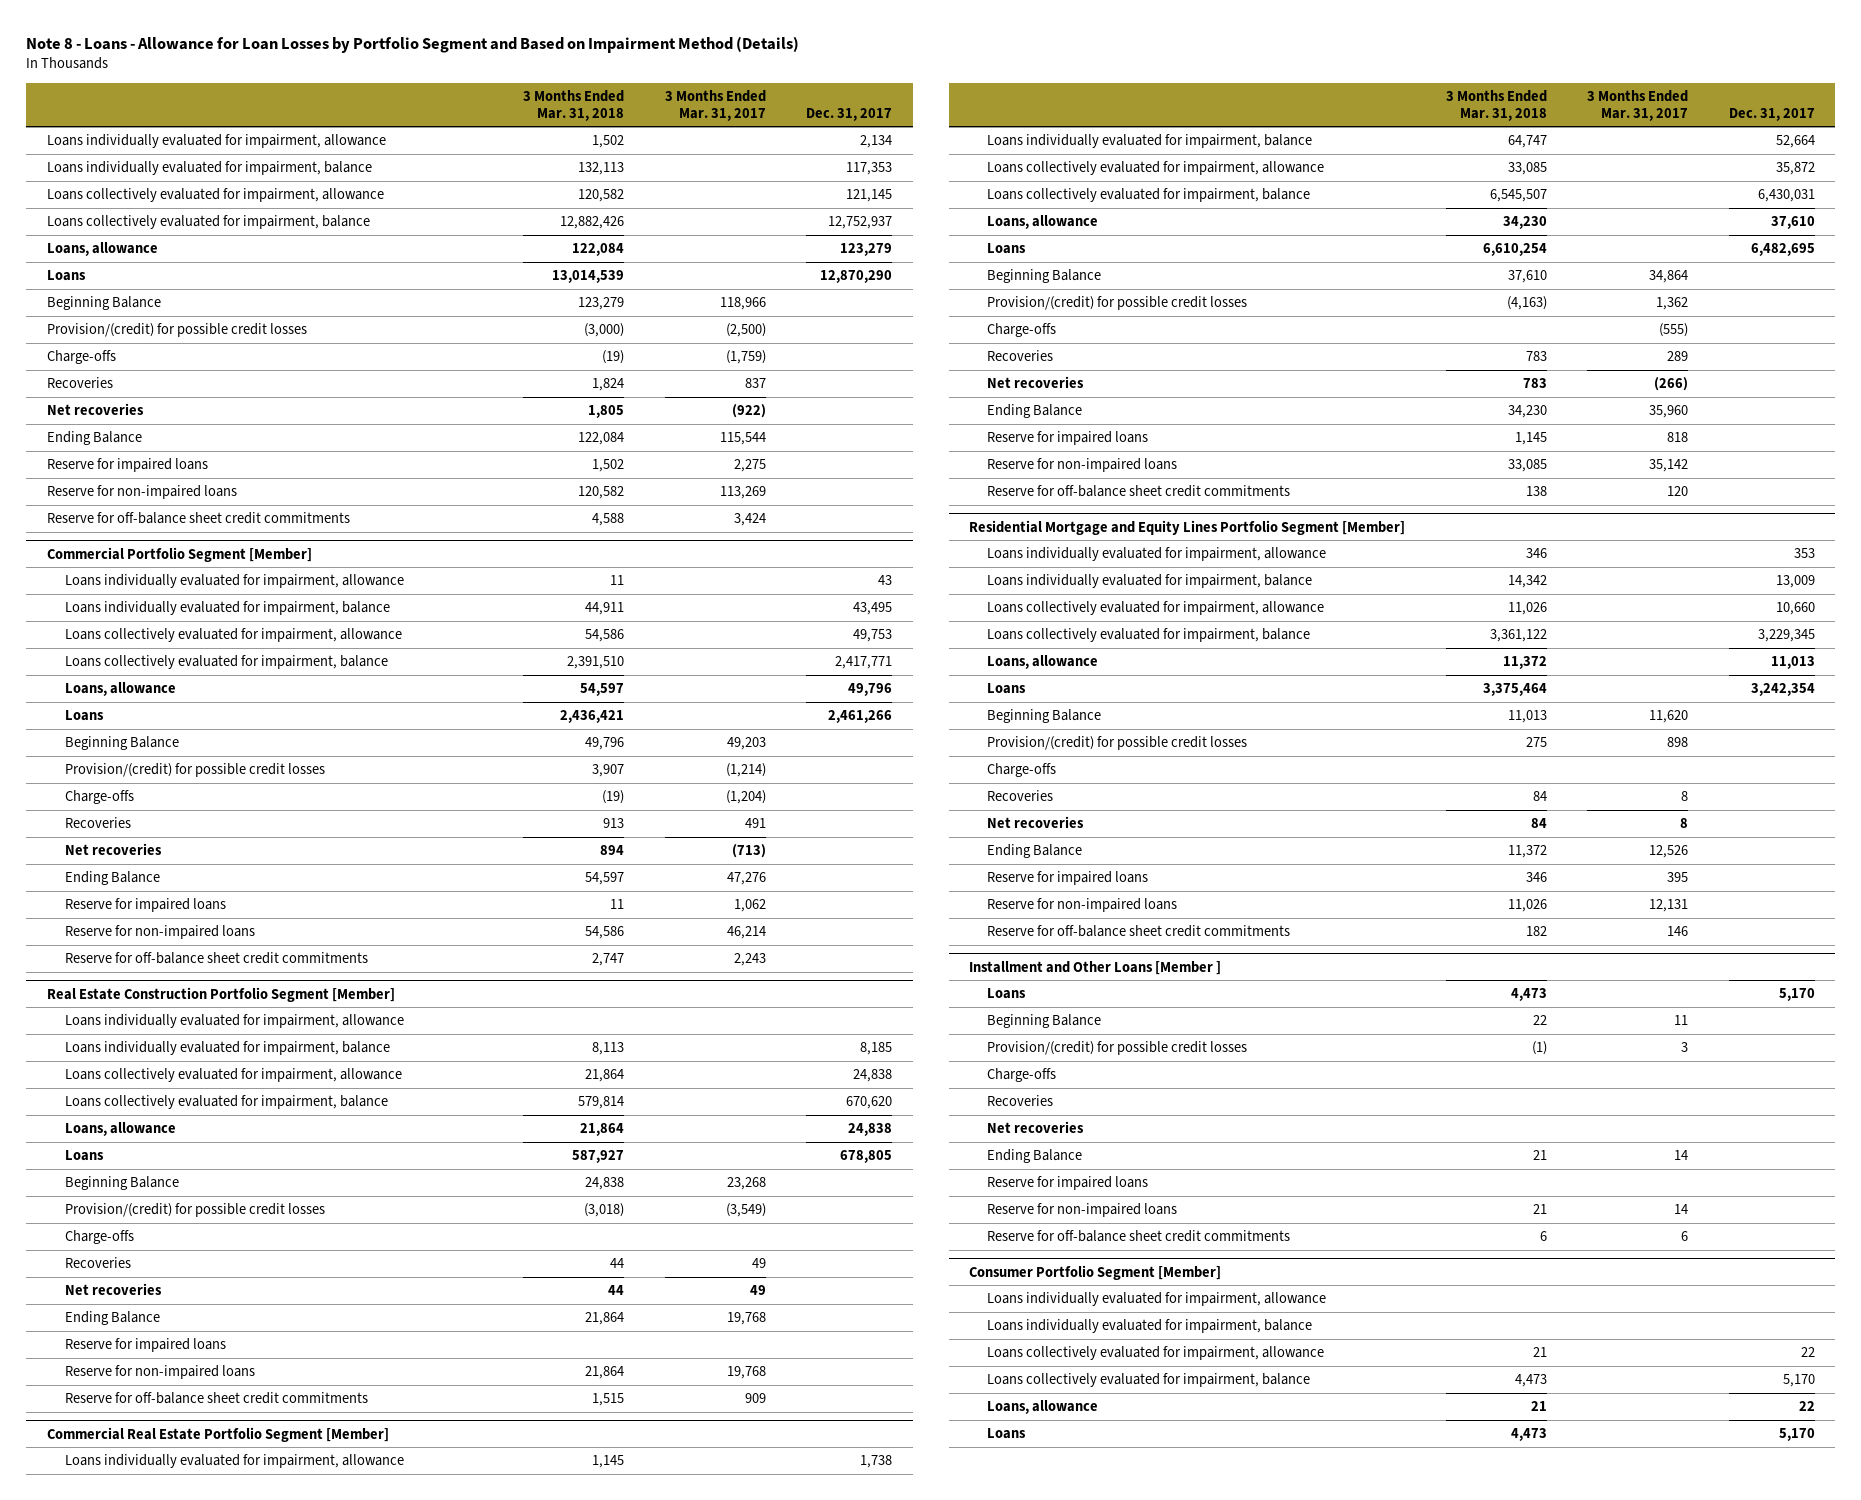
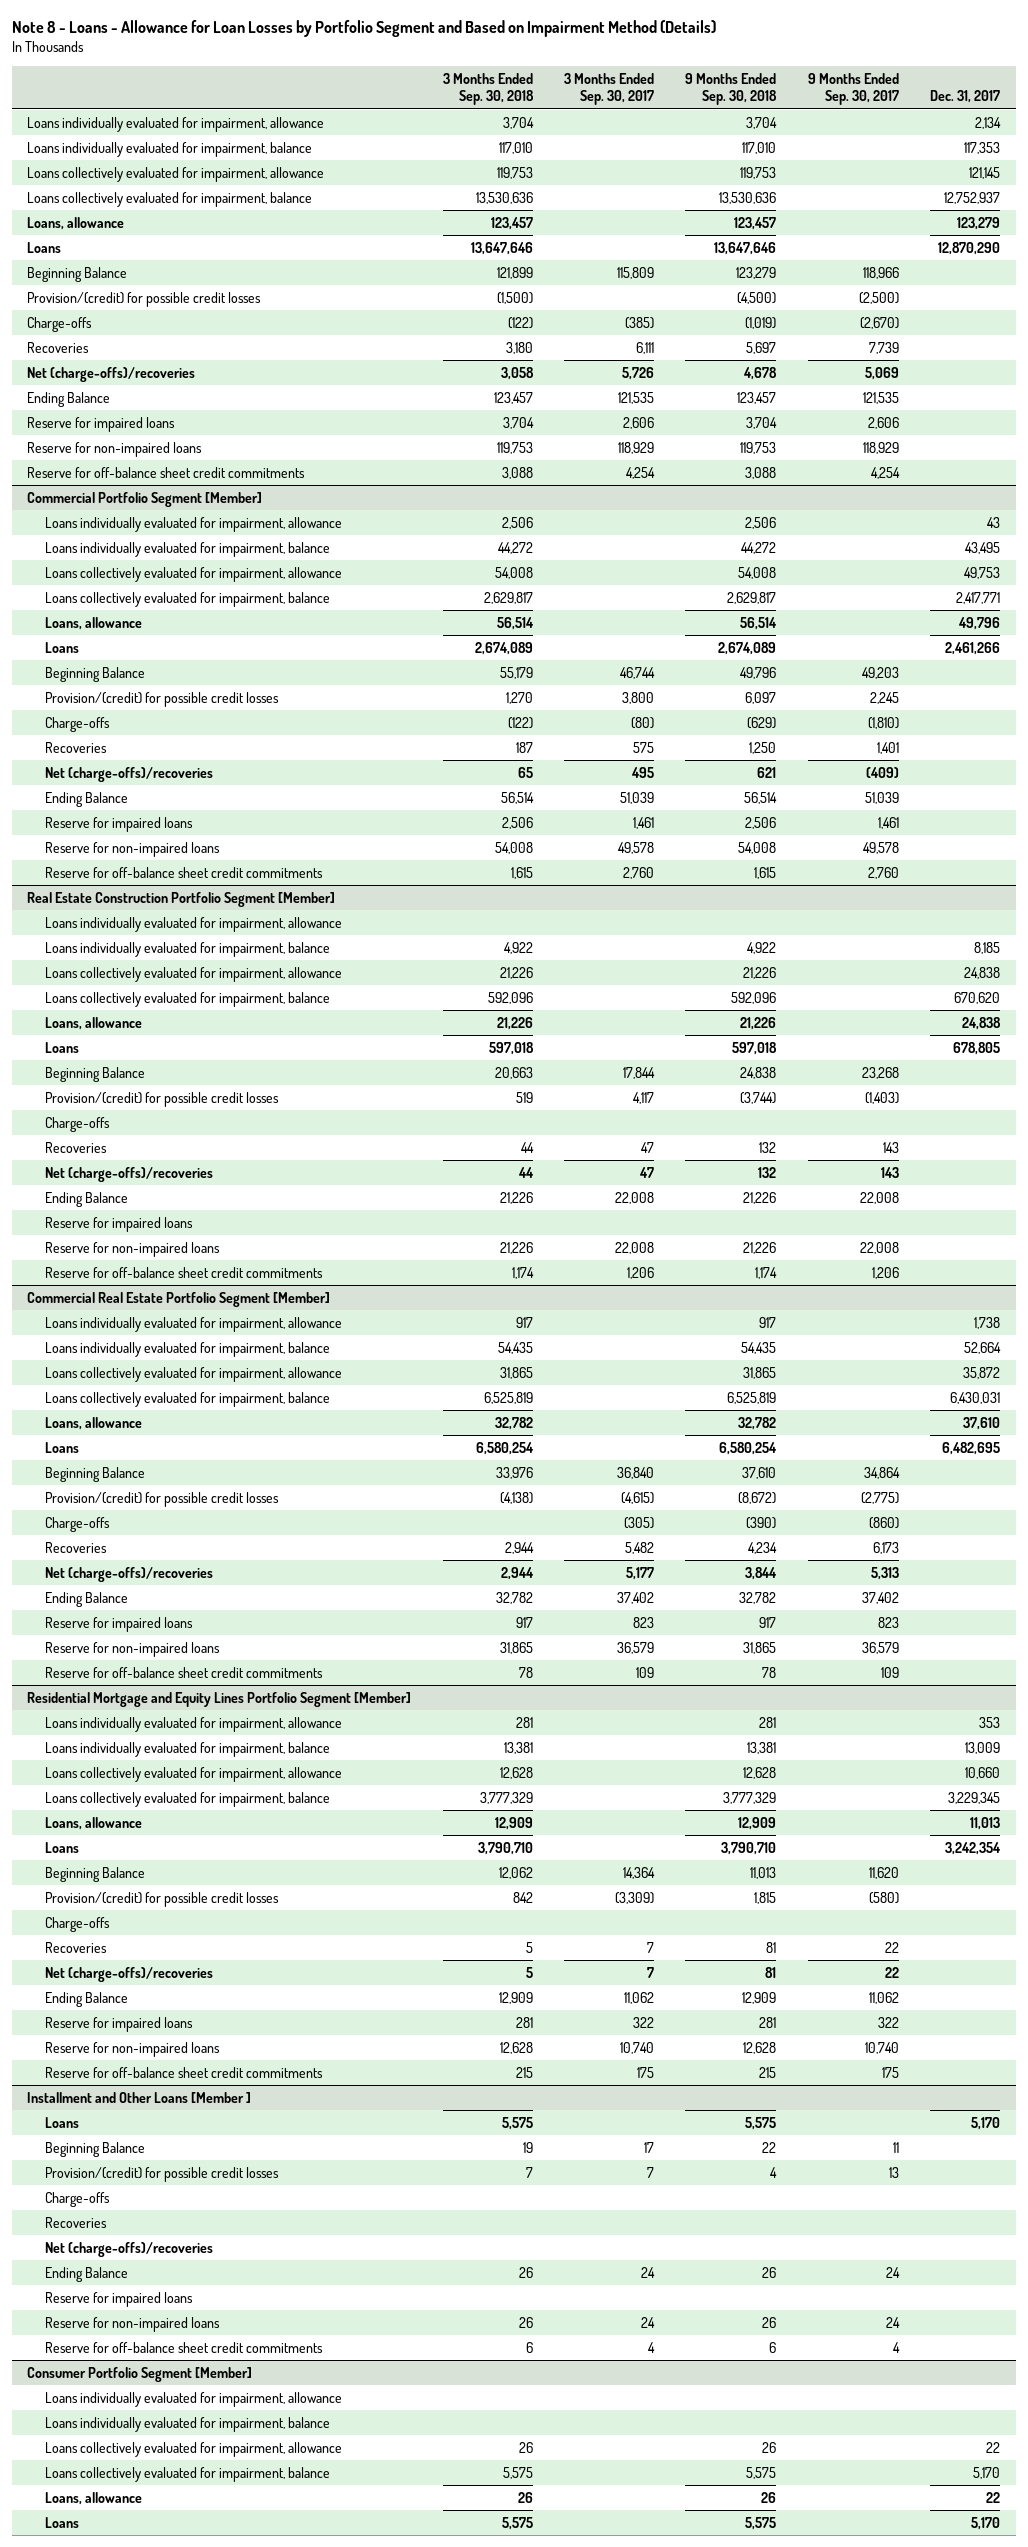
- | 3 Months Ended Mar. 31, 2018 | 3 Months Ended Mar. 31, 2017 | Dec. 31, 2017
+ | 3 Months Ended Sep. 30, 2018 | 3 Months Ended Sep. 30, 2017 | 9 Months Ended Sep. 30, 2018 | 9 Months Ended Sep. 30, 2017 | Dec. 31, 2017
- Net recoveries | 1,805 | (922) |
+ Net (charge-offs)/recoveries | 3,058 | 5,726 | 4,678 | 5,069 |
@ Commercial Portfolio Segment [Member]
- Net recoveries | 894 | (713) |
+ Net (charge-offs)/recoveries | 65 | 495 | 621 | (409) |
@ Real Estate Construction Portfolio Segment [Member]
- Net recoveries | 44 | 49 |
+ Net (charge-offs)/recoveries | 44 | 47 | 132 | 143 |
@ Commercial Real Estate Portfolio Segment [Member]
- Net recoveries | 783 | (266) |
+ Net (charge-offs)/recoveries | 2,944 | 5,177 | 3,844 | 5,313 |
@ Residential Mortgage and Equity Lines Portfolio Segment [Member]
- Net recoveries | 84 | 8 |
+ Net (charge-offs)/recoveries | 5 | 7 | 81 | 22 |
@ Installment and Other Loans [Member ]
- Net recoveries
+ Net (charge-offs)/recoveries

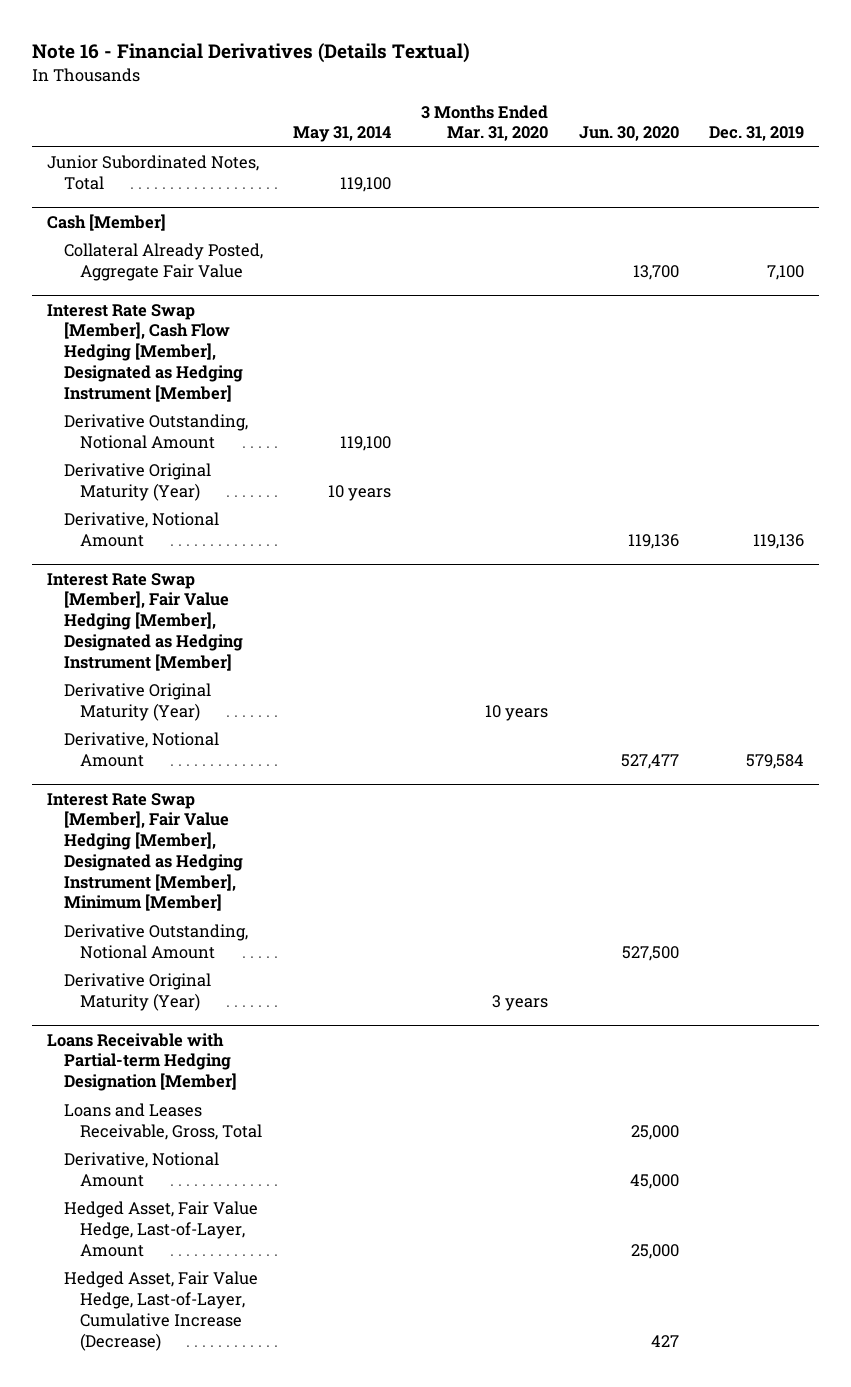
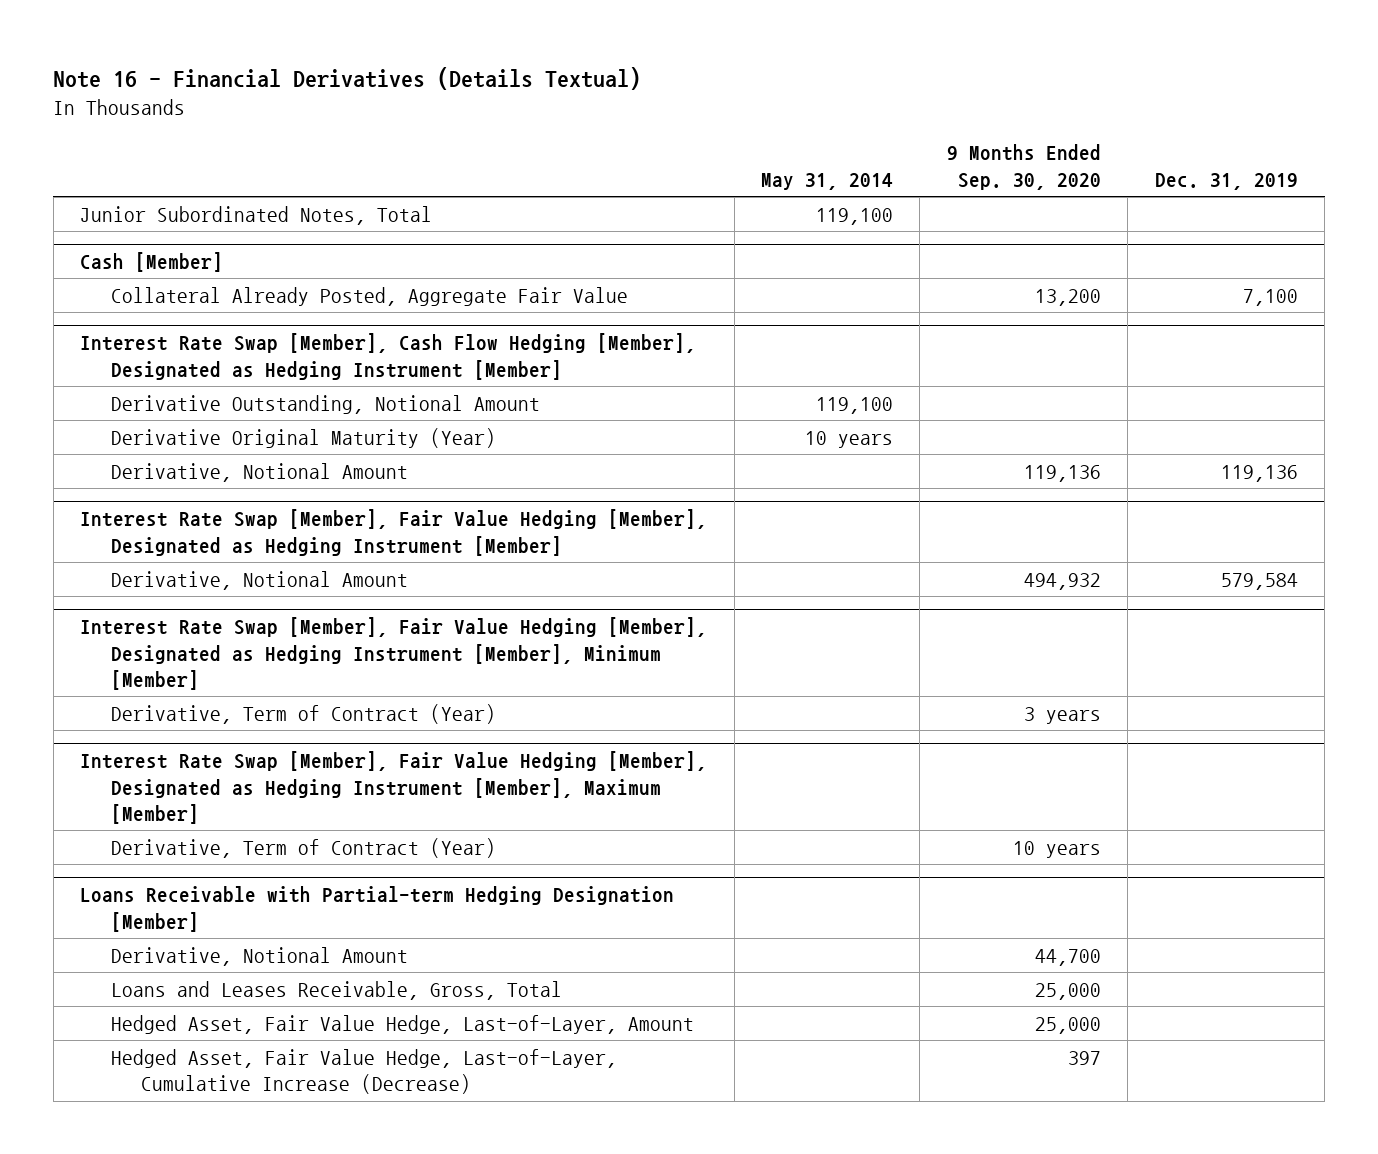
- | May 31, 2014 | 3 Months Ended Mar. 31, 2020 | Jun. 30, 2020 | Dec. 31, 2019
+ | May 31, 2014 | 9 Months Ended Sep. 30, 2020 | Dec. 31, 2019
@ Interest Rate Swap [Member], Fair Value Hedging [Member], Designated as Hedging Instrument [Member]
- Derivative Original Maturity (Year) | | 10 years | |
@ Interest Rate Swap [Member], Fair Value Hedging [Member], Designated as Hedging Instrument [Member], Minimum [Member]
- Derivative Outstanding, Notional Amount | | | 527,500 |
- Derivative Original Maturity (Year) | | 3 years | |
+ Derivative, Term of Contract (Year) | | 3 years |
+ Interest Rate Swap [Member], Fair Value Hedging [Member], Designated as Hedging Instrument [Member], Maximum [Member]
+ Derivative, Term of Contract (Year) | | 10 years |
@ Loans Receivable with Partial-term Hedging Designation [Member]
moved down: Loans and Leases Receivable, Gross, Total | | 25,000 |

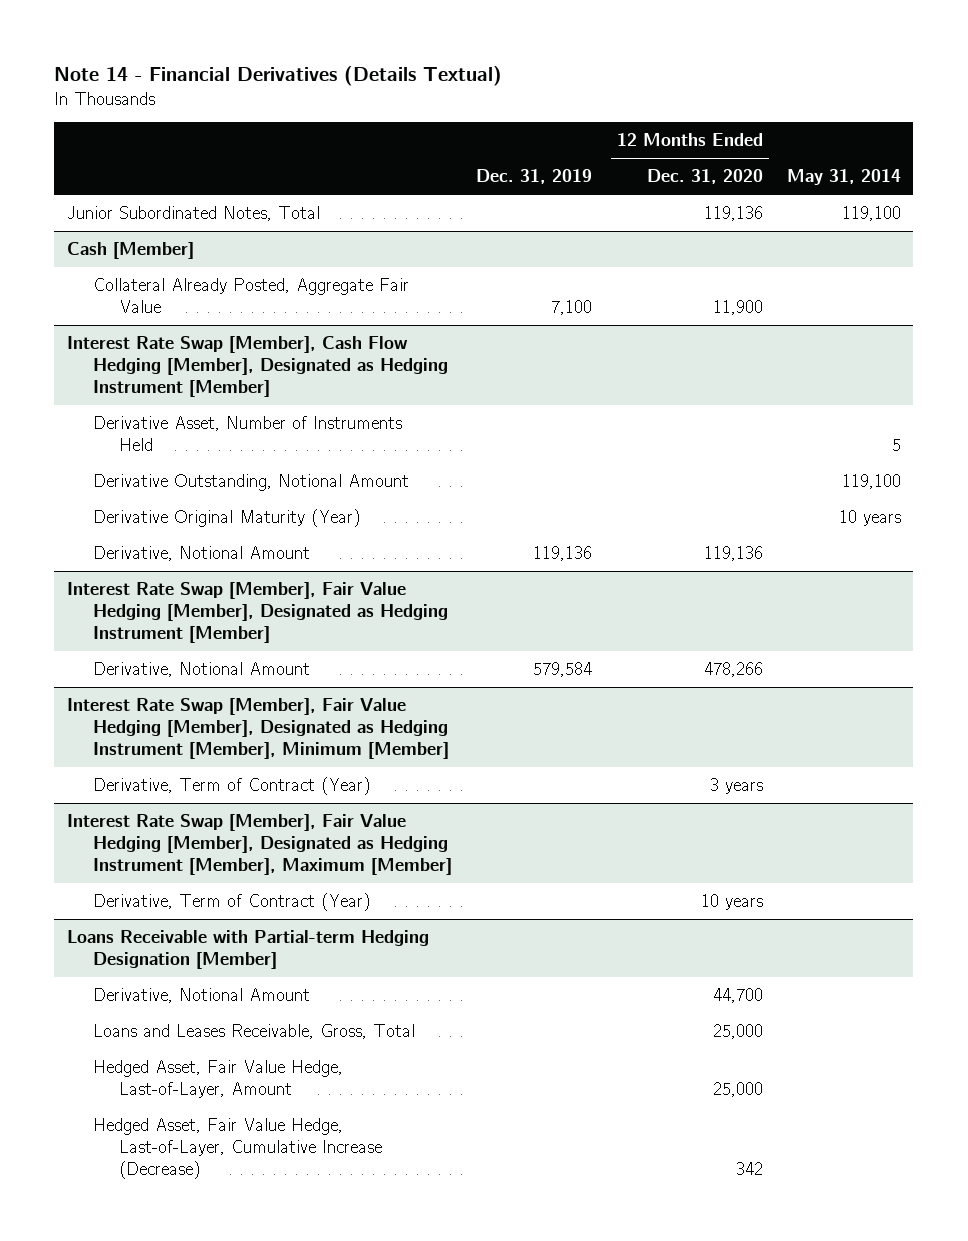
- Note 16 - Financial Derivatives (Details Textual)
+ Note 14 - Financial Derivatives (Details Textual)
- | May 31, 2014 | 9 Months Ended Sep. 30, 2020 | Dec. 31, 2019
+ | Dec. 31, 2019 | 12 Months Ended Dec. 31, 2020 | May 31, 2014
@ Interest Rate Swap [Member], Cash Flow Hedging [Member], Designated as Hedging Instrument [Member]
+ Derivative Asset, Number of Instruments Held | | | 5

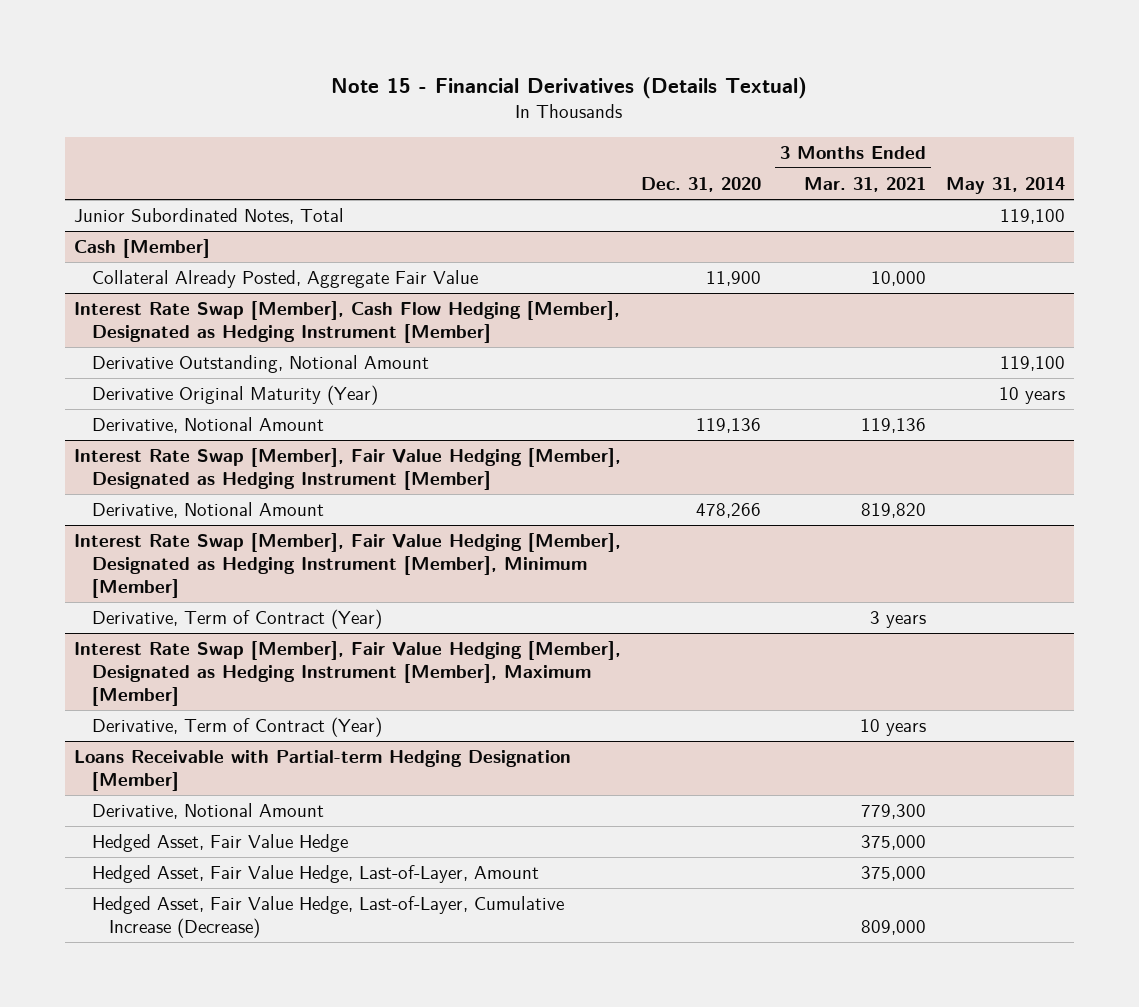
- Note 14 - Financial Derivatives (Details Textual)
+ Note 15 - Financial Derivatives (Details Textual)
- | Dec. 31, 2019 | 12 Months Ended Dec. 31, 2020 | May 31, 2014
+ | Dec. 31, 2020 | 3 Months Ended Mar. 31, 2021 | May 31, 2014
@ Interest Rate Swap [Member], Cash Flow Hedging [Member], Designated as Hedging Instrument [Member]
- Derivative Asset, Number of Instruments Held | | | 5
@ Loans Receivable with Partial-term Hedging Designation [Member]
- Loans and Leases Receivable, Gross, Total | | 25,000 |
+ Hedged Asset, Fair Value Hedge | | 375,000 |

